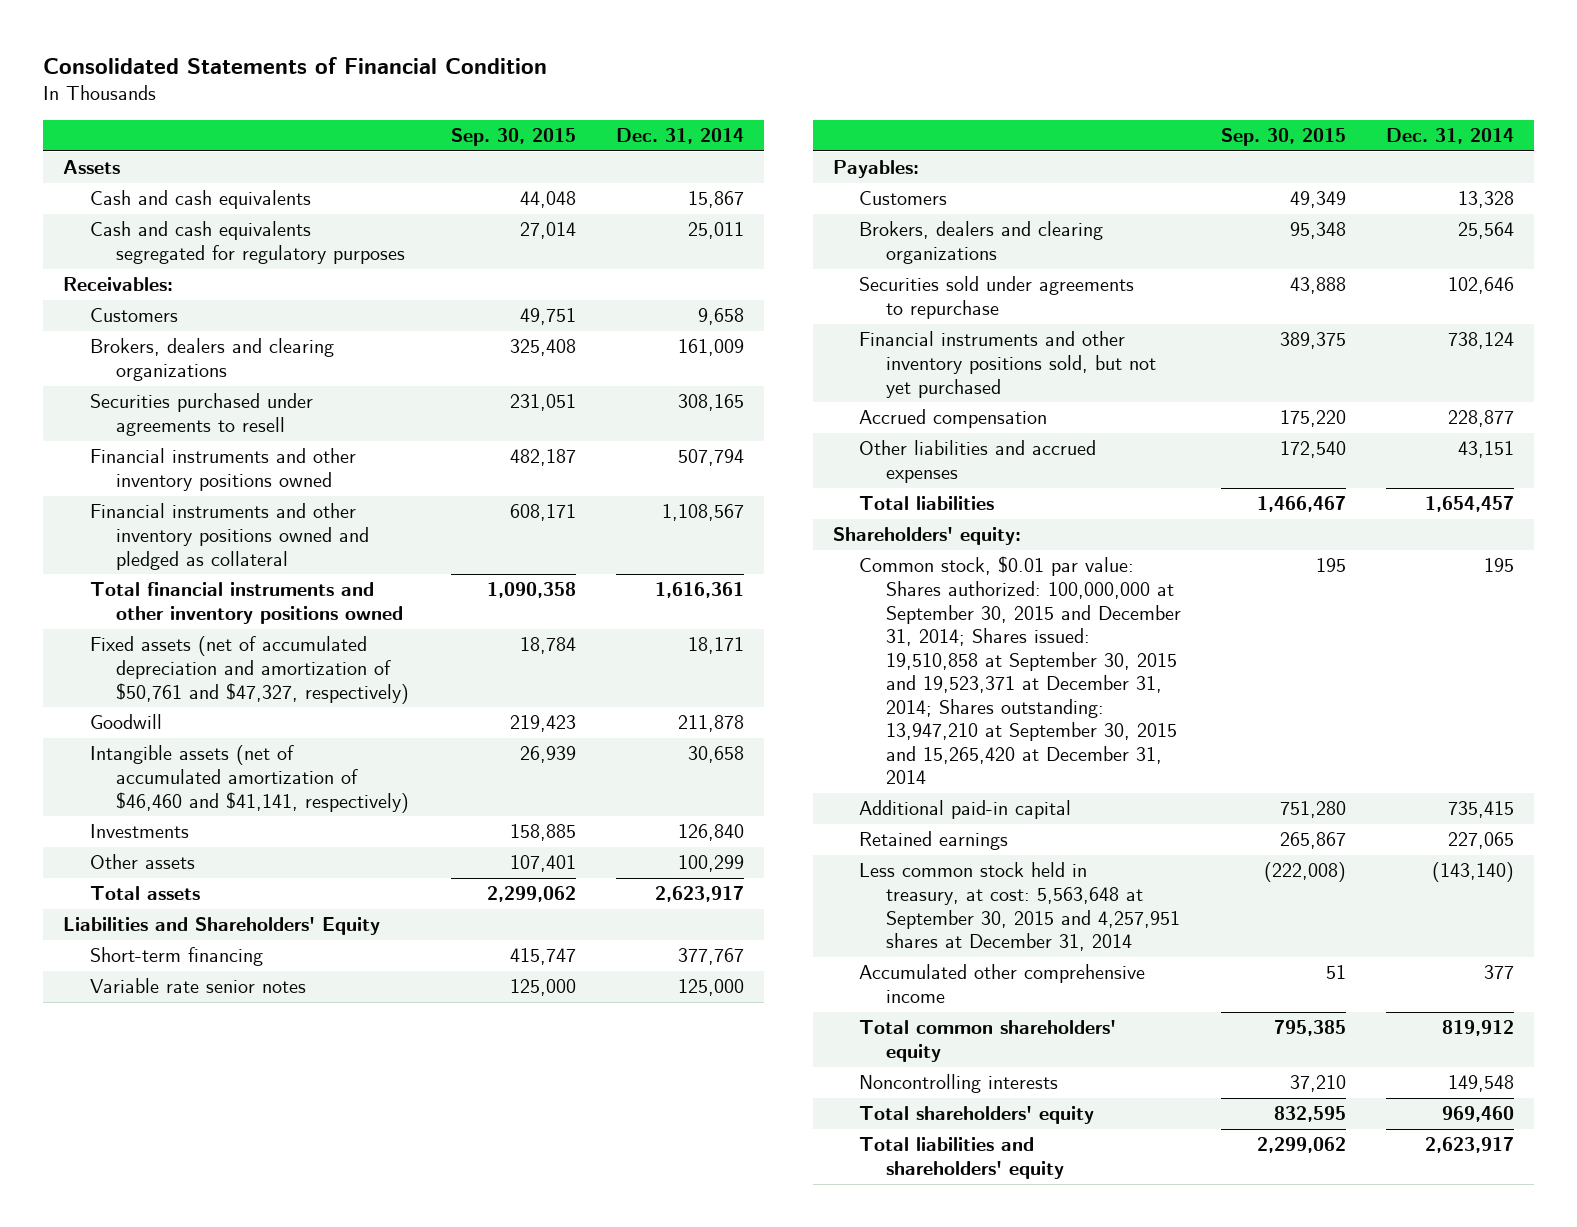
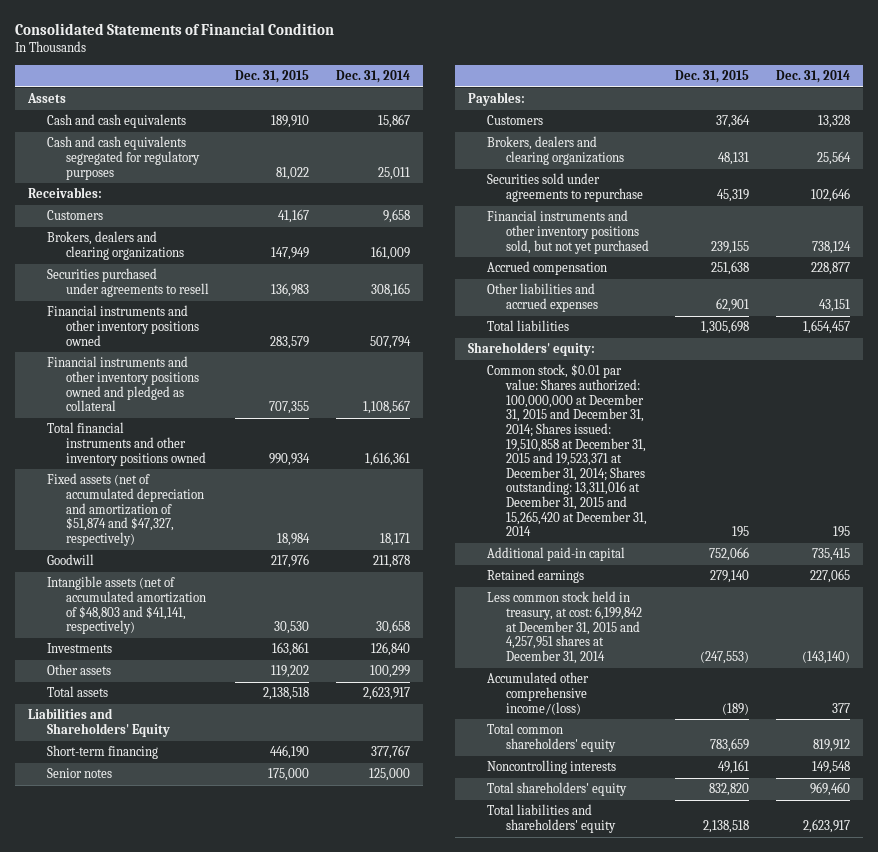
- | Sep. 30, 2015 | Dec. 31, 2014
+ | Dec. 31, 2015 | Dec. 31, 2014
- Fixed assets (net of accumulated depreciation and amortization of $50,761 and $47,327, respectively) | 18,784 | 18,171
+ Fixed assets (net of accumulated depreciation and amortization of $51,874 and $47,327, respectively) | 18,984 | 18,171
- Intangible assets (net of accumulated amortization of $46,460 and $41,141, respectively) | 26,939 | 30,658
+ Intangible assets (net of accumulated amortization of $48,803 and $41,141, respectively) | 30,530 | 30,658
- Variable rate senior notes | 125,000 | 125,000
+ Senior notes | 175,000 | 125,000
- Common stock, $0.01 par value: Shares authorized: 100,000,000 at September 30, 2015 and December 31, 2014; Shares issued: 19,510,858 at September 30, 2015 and 19,523,371 at December 31, 2014; Shares outstanding: 13,947,210 at September 30, 2015 and 15,265,420 at December 31, 2014 | 195 | 195
+ Common stock, $0.01 par value: Shares authorized: 100,000,000 at December 31, 2015 and December 31, 2014; Shares issued: 19,510,858 at December 31, 2015 and 19,523,371 at December 31, 2014; Shares outstanding: 13,311,016 at December 31, 2015 and 15,265,420 at December 31, 2014 | 195 | 195
- Less common stock held in treasury, at cost: 5,563,648 at September 30, 2015 and 4,257,951 shares at December 31, 2014 | (222,008) | (143,140)
- Accumulated other comprehensive income | 51 | 377
+ Less common stock held in treasury, at cost: 6,199,842 at December 31, 2015 and 4,257,951 shares at December 31, 2014 | (247,553) | (143,140)
+ Accumulated other comprehensive income/(loss) | (189) | 377

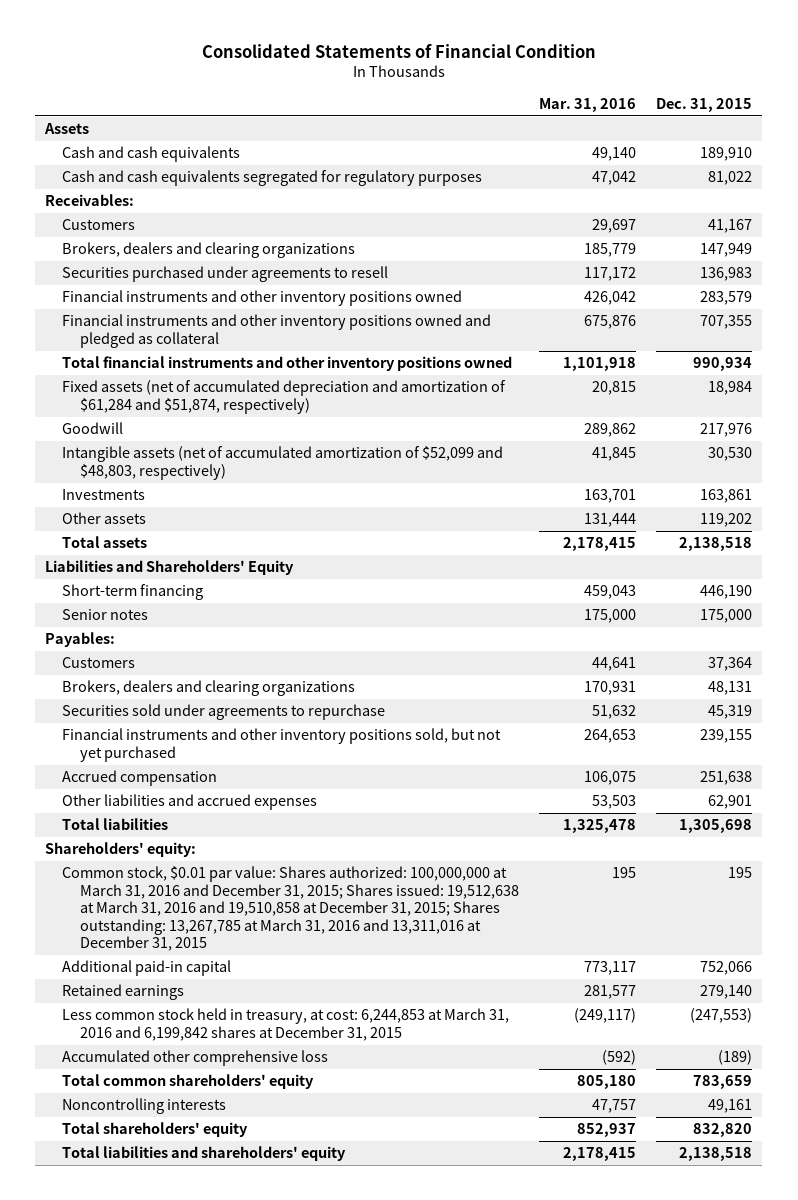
- | Dec. 31, 2015 | Dec. 31, 2014
+ | Mar. 31, 2016 | Dec. 31, 2015
- Fixed assets (net of accumulated depreciation and amortization of $51,874 and $47,327, respectively) | 18,984 | 18,171
+ Fixed assets (net of accumulated depreciation and amortization of $61,284 and $51,874, respectively) | 20,815 | 18,984
- Intangible assets (net of accumulated amortization of $48,803 and $41,141, respectively) | 30,530 | 30,658
+ Intangible assets (net of accumulated amortization of $52,099 and $48,803, respectively) | 41,845 | 30,530
- Common stock, $0.01 par value: Shares authorized: 100,000,000 at December 31, 2015 and December 31, 2014; Shares issued: 19,510,858 at December 31, 2015 and 19,523,371 at December 31, 2014; Shares outstanding: 13,311,016 at December 31, 2015 and 15,265,420 at December 31, 2014 | 195 | 195
+ Common stock, $0.01 par value: Shares authorized: 100,000,000 at March 31, 2016 and December 31, 2015; Shares issued: 19,512,638 at March 31, 2016 and 19,510,858 at December 31, 2015; Shares outstanding: 13,267,785 at March 31, 2016 and 13,311,016 at December 31, 2015 | 195 | 195
- Less common stock held in treasury, at cost: 6,199,842 at December 31, 2015 and 4,257,951 shares at December 31, 2014 | (247,553) | (143,140)
- Accumulated other comprehensive income/(loss) | (189) | 377
+ Less common stock held in treasury, at cost: 6,244,853 at March 31, 2016 and 6,199,842 shares at December 31, 2015 | (249,117) | (247,553)
+ Accumulated other comprehensive loss | (592) | (189)

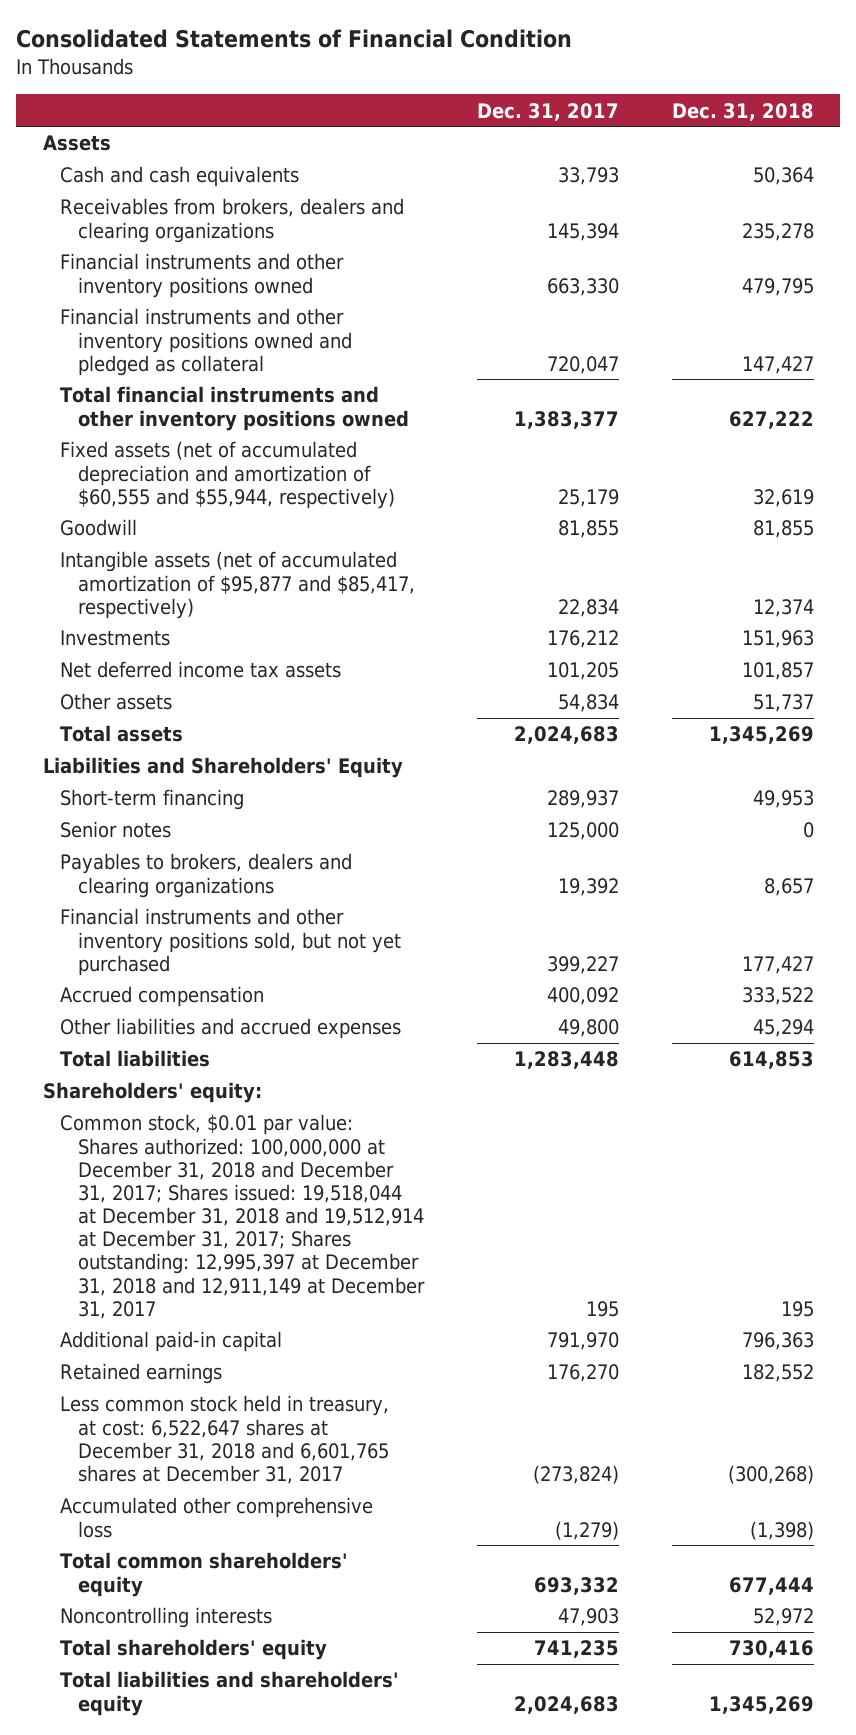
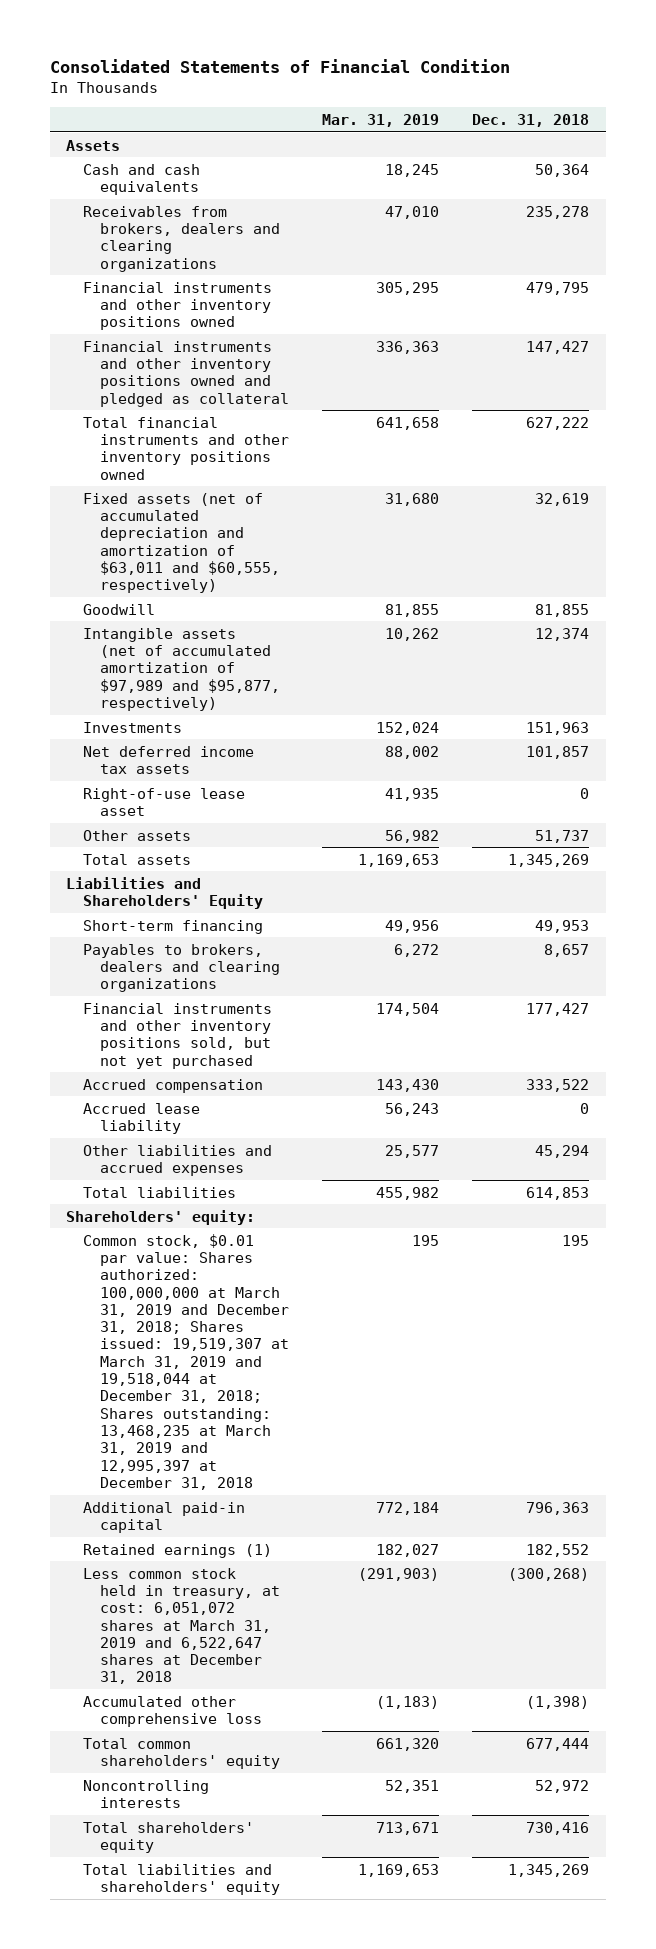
- | Dec. 31, 2017 | Dec. 31, 2018
+ | Mar. 31, 2019 | Dec. 31, 2018
- Fixed assets (net of accumulated depreciation and amortization of $60,555 and $55,944, respectively) | 25,179 | 32,619
+ Fixed assets (net of accumulated depreciation and amortization of $63,011 and $60,555, respectively) | 31,680 | 32,619
- Intangible assets (net of accumulated amortization of $95,877 and $85,417, respectively) | 22,834 | 12,374
+ Intangible assets (net of accumulated amortization of $97,989 and $95,877, respectively) | 10,262 | 12,374
+ Right-of-use lease asset | 41,935 | 0
- Senior notes | 125,000 | 0
+ Accrued lease liability | 56,243 | 0
- Common stock, $0.01 par value: Shares authorized: 100,000,000 at December 31, 2018 and December 31, 2017; Shares issued: 19,518,044 at December 31, 2018 and 19,512,914 at December 31, 2017; Shares outstanding: 12,995,397 at December 31, 2018 and 12,911,149 at December 31, 2017 | 195 | 195
+ Common stock, $0.01 par value: Shares authorized: 100,000,000 at March 31, 2019 and December 31, 2018; Shares issued: 19,519,307 at March 31, 2019 and 19,518,044 at December 31, 2018; Shares outstanding: 13,468,235 at March 31, 2019 and 12,995,397 at December 31, 2018 | 195 | 195
- Retained earnings | 176,270 | 182,552
- Less common stock held in treasury, at cost: 6,522,647 shares at December 31, 2018 and 6,601,765 shares at December 31, 2017 | (273,824) | (300,268)
+ Retained earnings (1) | 182,027 | 182,552
+ Less common stock held in treasury, at cost: 6,051,072 shares at March 31, 2019 and 6,522,647 shares at December 31, 2018 | (291,903) | (300,268)

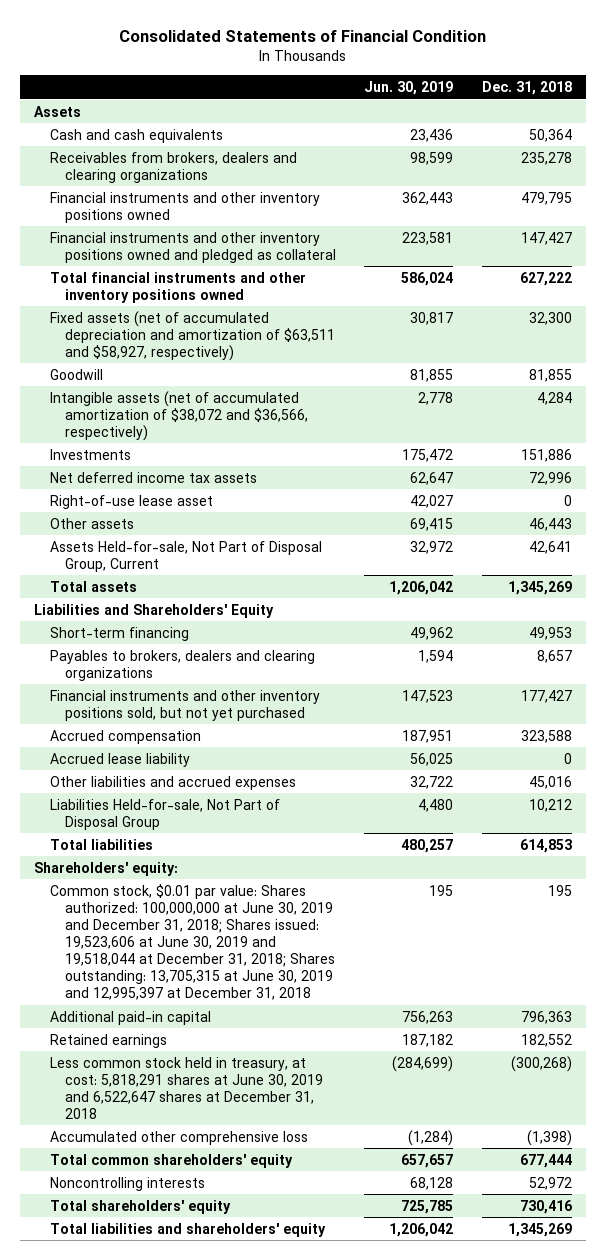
- | Mar. 31, 2019 | Dec. 31, 2018
+ | Jun. 30, 2019 | Dec. 31, 2018
- Fixed assets (net of accumulated depreciation and amortization of $63,011 and $60,555, respectively) | 31,680 | 32,619
+ Fixed assets (net of accumulated depreciation and amortization of $63,511 and $58,927, respectively) | 30,817 | 32,300
- Intangible assets (net of accumulated amortization of $97,989 and $95,877, respectively) | 10,262 | 12,374
- Investments | 152,024 | 151,963
- Net deferred income tax assets | 88,002 | 101,857
+ Intangible assets (net of accumulated amortization of $38,072 and $36,566, respectively) | 2,778 | 4,284
+ Investments | 175,472 | 151,886
+ Net deferred income tax assets | 62,647 | 72,996
- Other assets | 56,982 | 51,737
+ Other assets | 69,415 | 46,443
+ Assets Held-for-sale, Not Part of Disposal Group, Current | 32,972 | 42,641
- Accrued compensation | 143,430 | 333,522
+ Accrued compensation | 187,951 | 323,588
- Other liabilities and accrued expenses | 25,577 | 45,294
+ Other liabilities and accrued expenses | 32,722 | 45,016
+ Liabilities Held-for-sale, Not Part of Disposal Group | 4,480 | 10,212
- Common stock, $0.01 par value: Shares authorized: 100,000,000 at March 31, 2019 and December 31, 2018; Shares issued: 19,519,307 at March 31, 2019 and 19,518,044 at December 31, 2018; Shares outstanding: 13,468,235 at March 31, 2019 and 12,995,397 at December 31, 2018 | 195 | 195
+ Common stock, $0.01 par value: Shares authorized: 100,000,000 at June 30, 2019 and December 31, 2018; Shares issued: 19,523,606 at June 30, 2019 and 19,518,044 at December 31, 2018; Shares outstanding: 13,705,315 at June 30, 2019 and 12,995,397 at December 31, 2018 | 195 | 195
- Retained earnings (1) | 182,027 | 182,552
- Less common stock held in treasury, at cost: 6,051,072 shares at March 31, 2019 and 6,522,647 shares at December 31, 2018 | (291,903) | (300,268)
+ Retained earnings | 187,182 | 182,552
+ Less common stock held in treasury, at cost: 5,818,291 shares at June 30, 2019 and 6,522,647 shares at December 31, 2018 | (284,699) | (300,268)

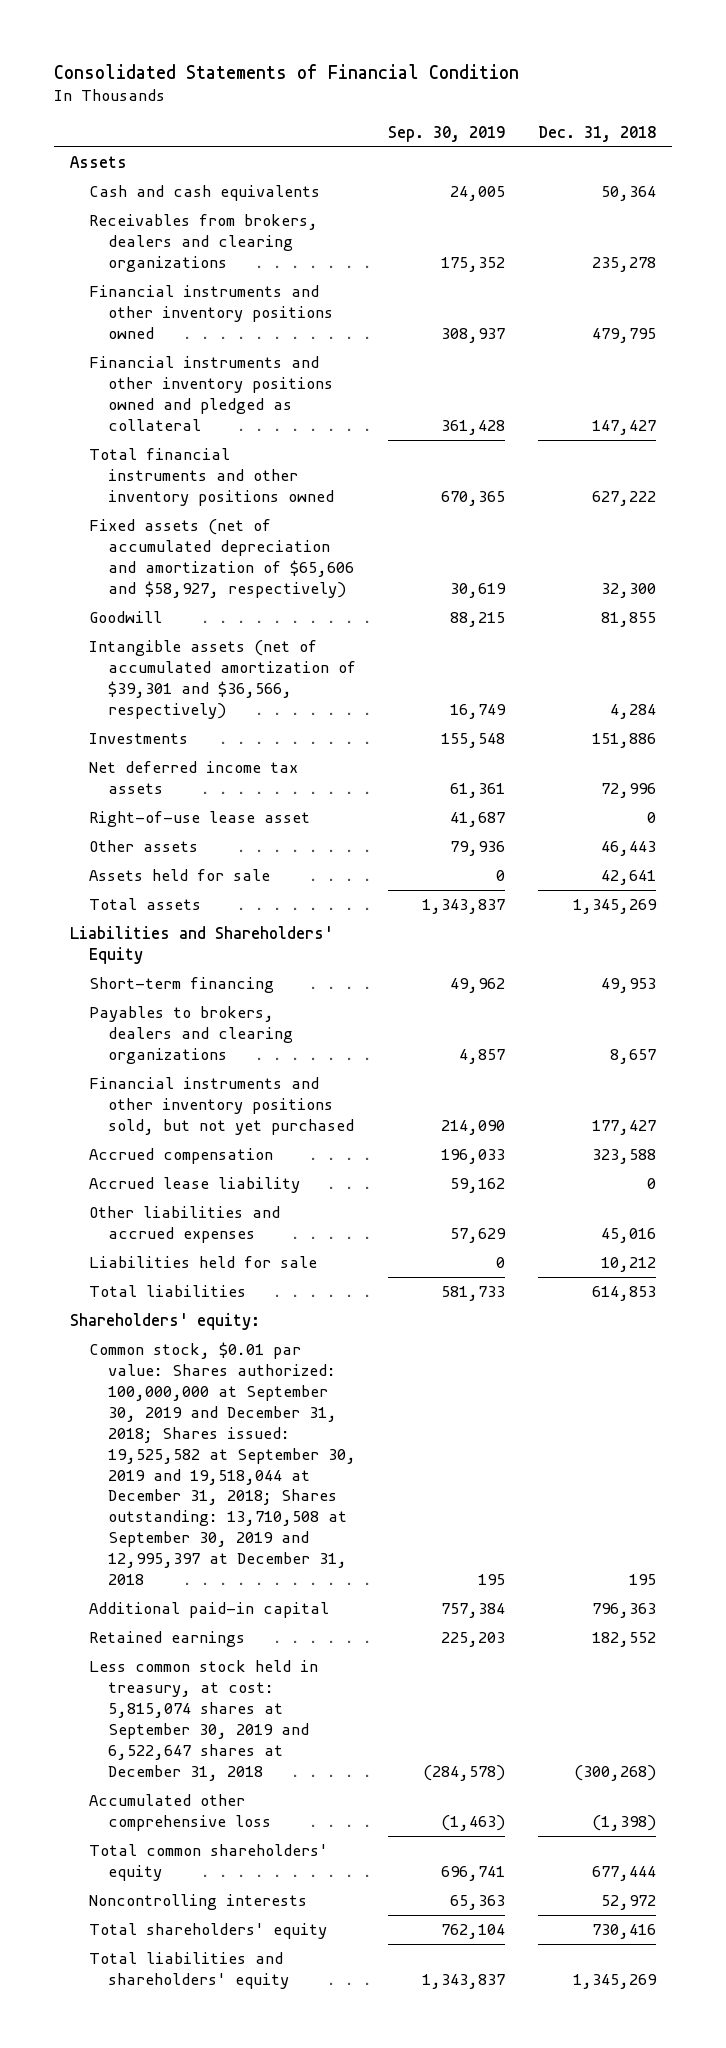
- | Jun. 30, 2019 | Dec. 31, 2018
+ | Sep. 30, 2019 | Dec. 31, 2018
- Fixed assets (net of accumulated depreciation and amortization of $63,511 and $58,927, respectively) | 30,817 | 32,300
+ Fixed assets (net of accumulated depreciation and amortization of $65,606 and $58,927, respectively) | 30,619 | 32,300
- Intangible assets (net of accumulated amortization of $38,072 and $36,566, respectively) | 2,778 | 4,284
+ Intangible assets (net of accumulated amortization of $39,301 and $36,566, respectively) | 16,749 | 4,284
- Assets Held-for-sale, Not Part of Disposal Group, Current | 32,972 | 42,641
+ Assets held for sale | 0 | 42,641
- Liabilities Held-for-sale, Not Part of Disposal Group | 4,480 | 10,212
+ Liabilities held for sale | 0 | 10,212
- Common stock, $0.01 par value: Shares authorized: 100,000,000 at June 30, 2019 and December 31, 2018; Shares issued: 19,523,606 at June 30, 2019 and 19,518,044 at December 31, 2018; Shares outstanding: 13,705,315 at June 30, 2019 and 12,995,397 at December 31, 2018 | 195 | 195
+ Common stock, $0.01 par value: Shares authorized: 100,000,000 at September 30, 2019 and December 31, 2018; Shares issued: 19,525,582 at September 30, 2019 and 19,518,044 at December 31, 2018; Shares outstanding: 13,710,508 at September 30, 2019 and 12,995,397 at December 31, 2018 | 195 | 195
- Less common stock held in treasury, at cost: 5,818,291 shares at June 30, 2019 and 6,522,647 shares at December 31, 2018 | (284,699) | (300,268)
+ Less common stock held in treasury, at cost: 5,815,074 shares at September 30, 2019 and 6,522,647 shares at December 31, 2018 | (284,578) | (300,268)

